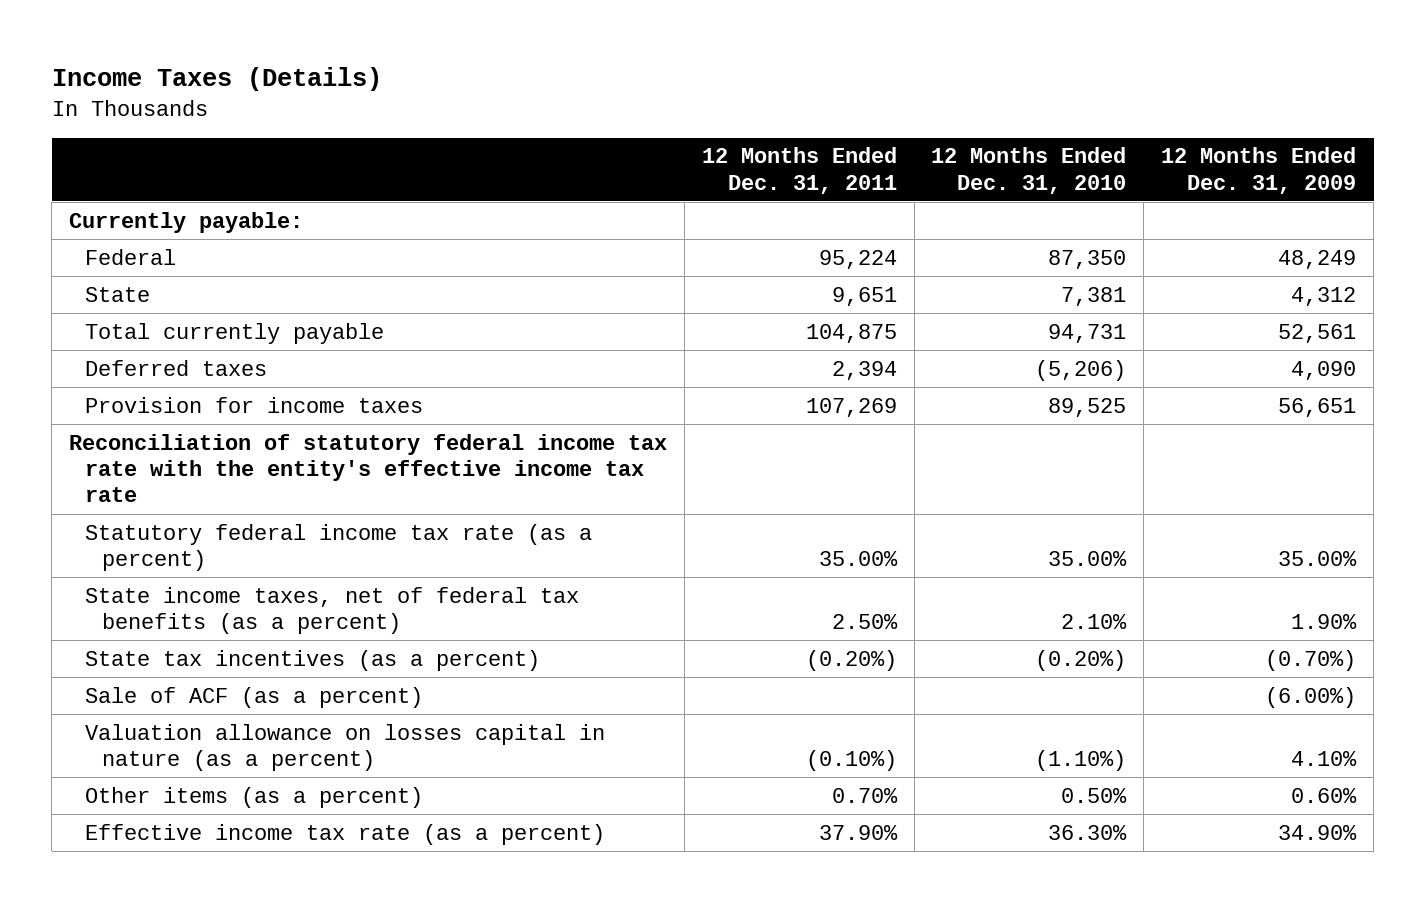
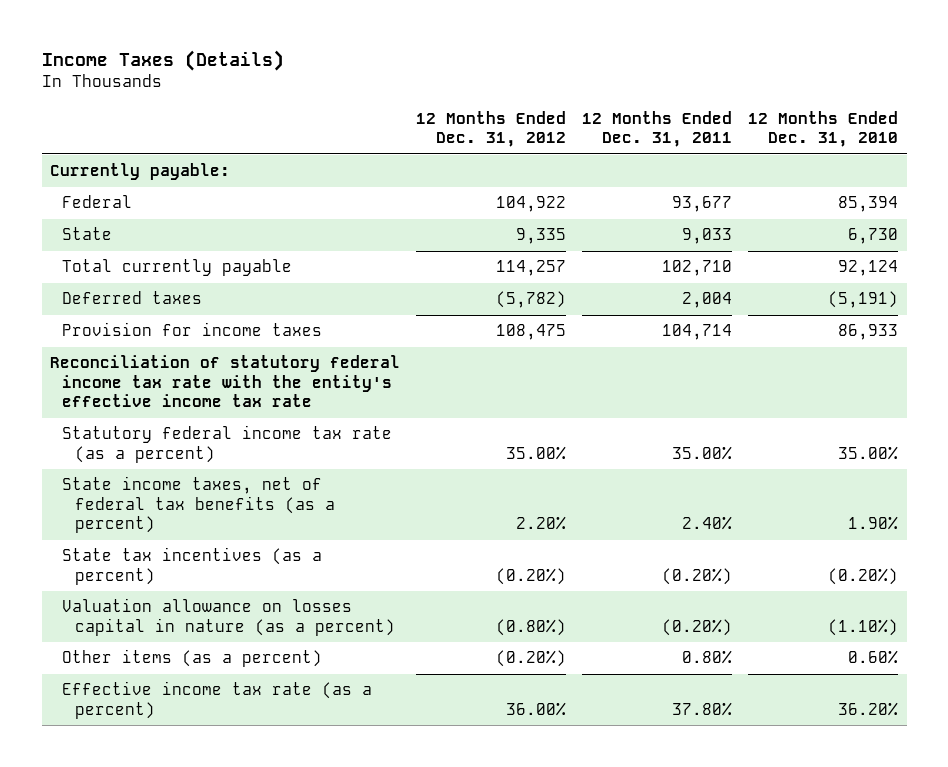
- | 12 Months Ended Dec. 31, 2011 | 12 Months Ended Dec. 31, 2010 | 12 Months Ended Dec. 31, 2009
+ | 12 Months Ended Dec. 31, 2012 | 12 Months Ended Dec. 31, 2011 | 12 Months Ended Dec. 31, 2010
- Federal | 95,224 | 87,350 | 48,249
- State | 9,651 | 7,381 | 4,312
- Total currently payable | 104,875 | 94,731 | 52,561
- Deferred taxes | 2,394 | (5,206) | 4,090
- Provision for income taxes | 107,269 | 89,525 | 56,651
+ Federal | 104,922 | 93,677 | 85,394
+ State | 9,335 | 9,033 | 6,730
+ Total currently payable | 114,257 | 102,710 | 92,124
+ Deferred taxes | (5,782) | 2,004 | (5,191)
+ Provision for income taxes | 108,475 | 104,714 | 86,933
- State income taxes, net of federal tax benefits (as a percent) | 2.50% | 2.10% | 1.90%
+ State income taxes, net of federal tax benefits (as a percent) | 2.20% | 2.40% | 1.90%
- Sale of ACF (as a percent) | | | (6.00%)
- Valuation allowance on losses capital in nature (as a percent) | (0.10%) | (1.10%) | 4.10%
- Other items (as a percent) | 0.70% | 0.50% | 0.60%
- Effective income tax rate (as a percent) | 37.90% | 36.30% | 34.90%
+ Valuation allowance on losses capital in nature (as a percent) | (0.80%) | (0.20%) | (1.10%)
+ Other items (as a percent) | (0.20%) | 0.80% | 0.60%
+ Effective income tax rate (as a percent) | 36.00% | 37.80% | 36.20%

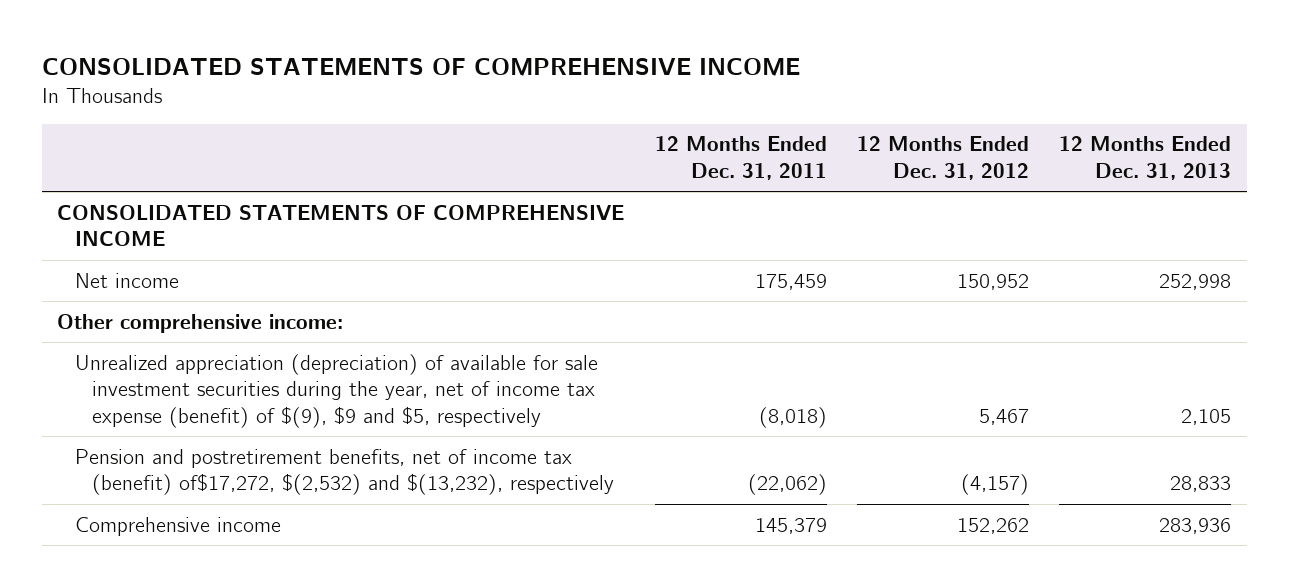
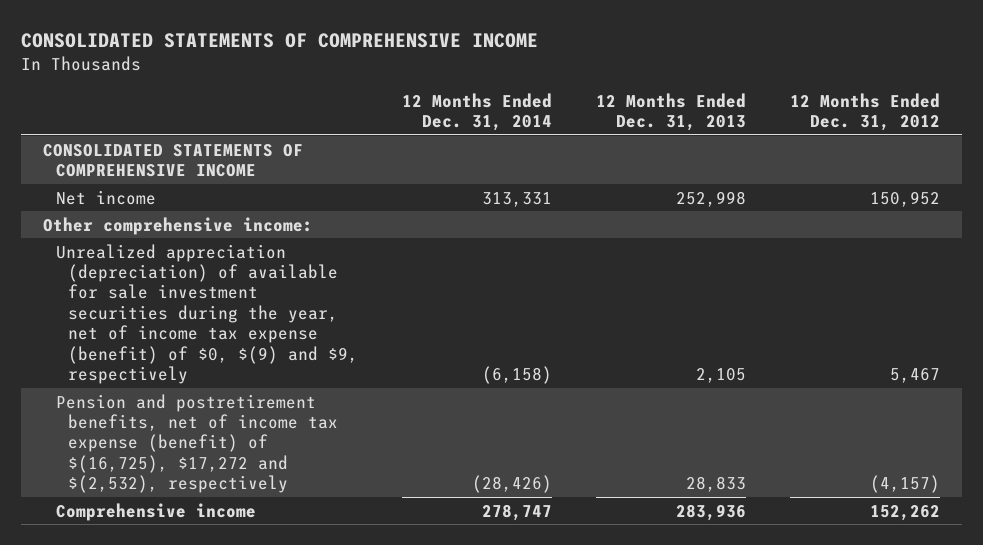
- | 12 Months Ended Dec. 31, 2011 | 12 Months Ended Dec. 31, 2012 | 12 Months Ended Dec. 31, 2013
+ | 12 Months Ended Dec. 31, 2014 | 12 Months Ended Dec. 31, 2013 | 12 Months Ended Dec. 31, 2012
- Unrealized appreciation (depreciation) of available for sale investment securities during the year, net of income tax expense (benefit) of $(9), $9 and $5, respectively | (8,018) | 5,467 | 2,105
- Pension and postretirement benefits, net of income tax (benefit) of$17,272, $(2,532) and $(13,232), respectively | (22,062) | (4,157) | 28,833
+ Unrealized appreciation (depreciation) of available for sale investment securities during the year, net of income tax expense (benefit) of $0, $(9) and $9, respectively | (6,158) | 2,105 | 5,467
+ Pension and postretirement benefits, net of income tax expense (benefit) of $(16,725), $17,272 and $(2,532), respectively | (28,426) | 28,833 | (4,157)

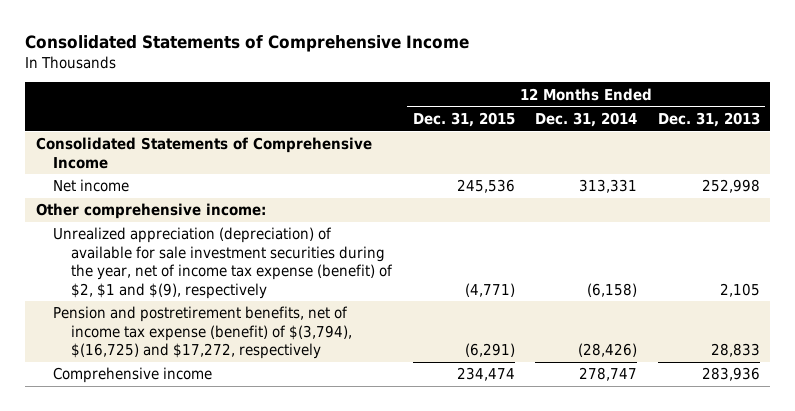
- CONSOLIDATED STATEMENTS OF COMPREHENSIVE INCOME
+ Consolidated Statements of Comprehensive Income
- | 12 Months Ended Dec. 31, 2014 | 12 Months Ended Dec. 31, 2013 | 12 Months Ended Dec. 31, 2012
+ | 12 Months Ended Dec. 31, 2015 | 12 Months Ended Dec. 31, 2014 | 12 Months Ended Dec. 31, 2013
- CONSOLIDATED STATEMENTS OF COMPREHENSIVE INCOME
+ Consolidated Statements of Comprehensive Income
- Unrealized appreciation (depreciation) of available for sale investment securities during the year, net of income tax expense (benefit) of $0, $(9) and $9, respectively | (6,158) | 2,105 | 5,467
- Pension and postretirement benefits, net of income tax expense (benefit) of $(16,725), $17,272 and $(2,532), respectively | (28,426) | 28,833 | (4,157)
+ Unrealized appreciation (depreciation) of available for sale investment securities during the year, net of income tax expense (benefit) of $2, $1 and $(9), respectively | (4,771) | (6,158) | 2,105
+ Pension and postretirement benefits, net of income tax expense (benefit) of $(3,794), $(16,725) and $17,272, respectively | (6,291) | (28,426) | 28,833

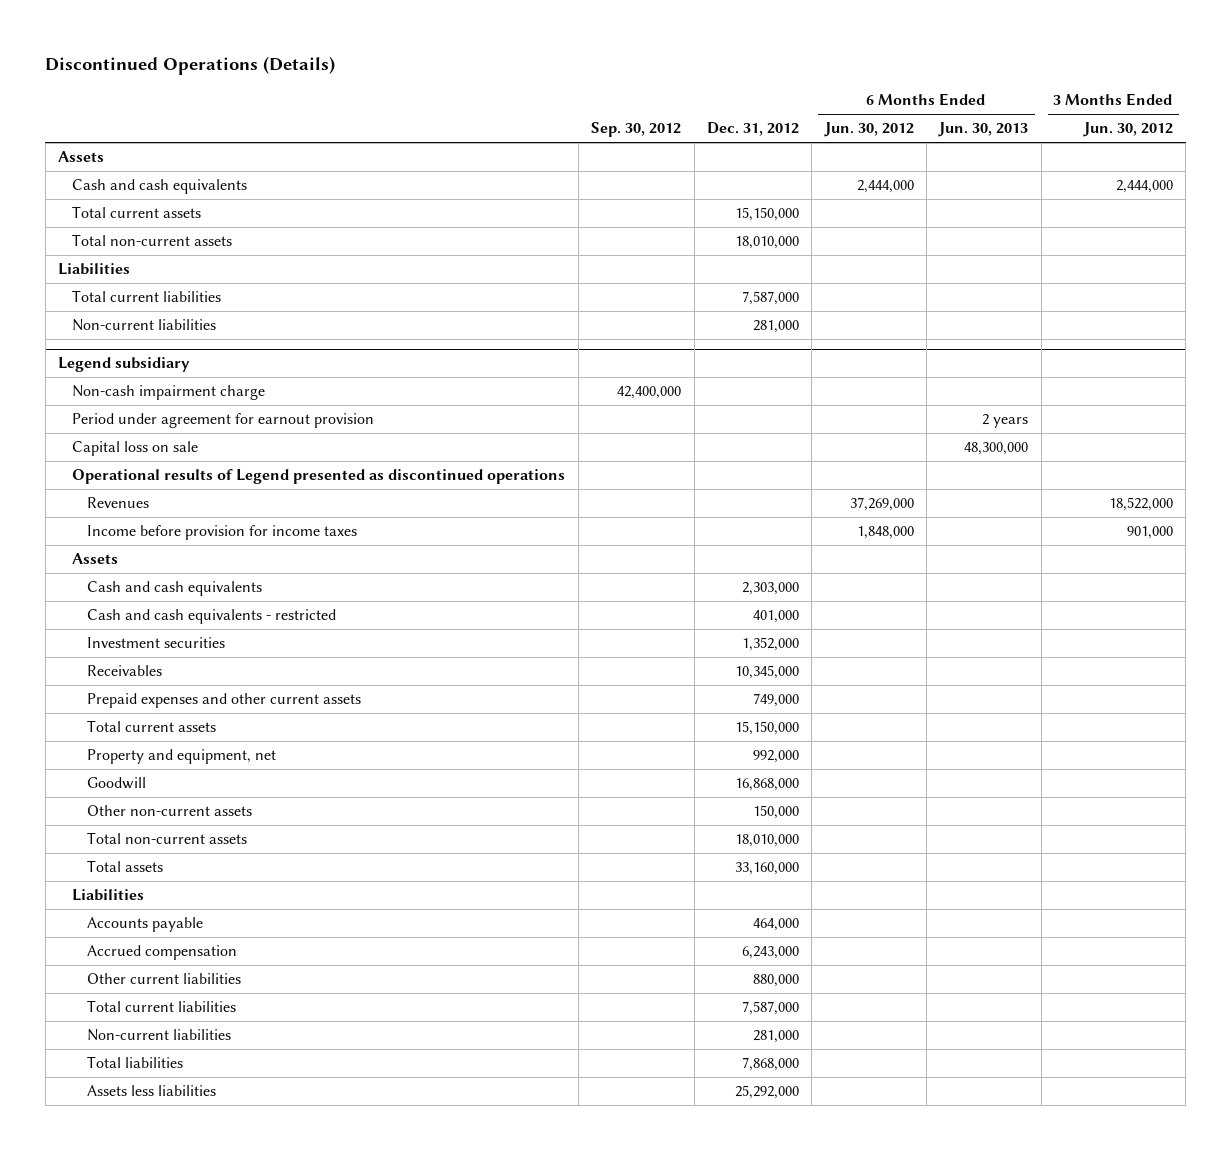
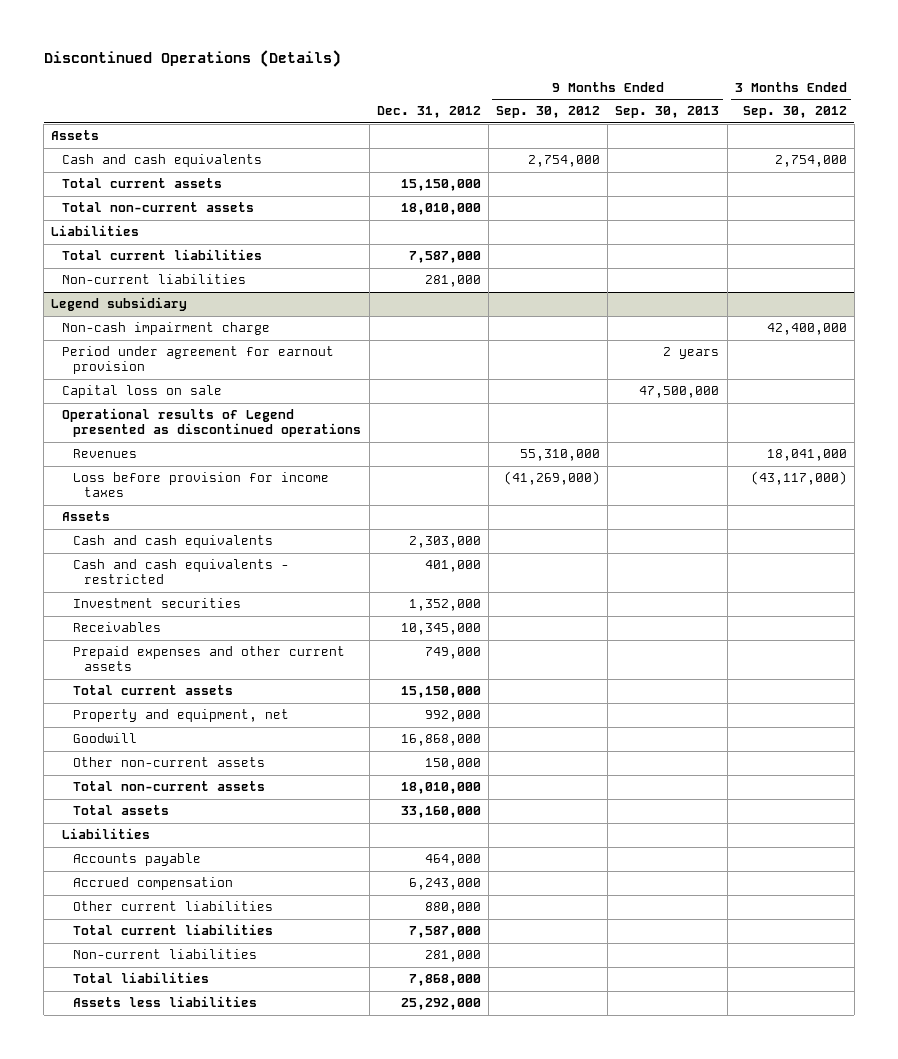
- | Sep. 30, 2012 | Dec. 31, 2012 | 6 Months Ended Jun. 30, 2012 | 6 Months Ended Jun. 30, 2013 | 3 Months Ended Jun. 30, 2012
+ | Dec. 31, 2012 | 9 Months Ended Sep. 30, 2012 | 9 Months Ended Sep. 30, 2013 | 3 Months Ended Sep. 30, 2012
@ Legend subsidiary
- Income before provision for income taxes | | | 1,848,000 | | 901,000
+ Loss before provision for income taxes | | (41,269,000) | | (43,117,000)

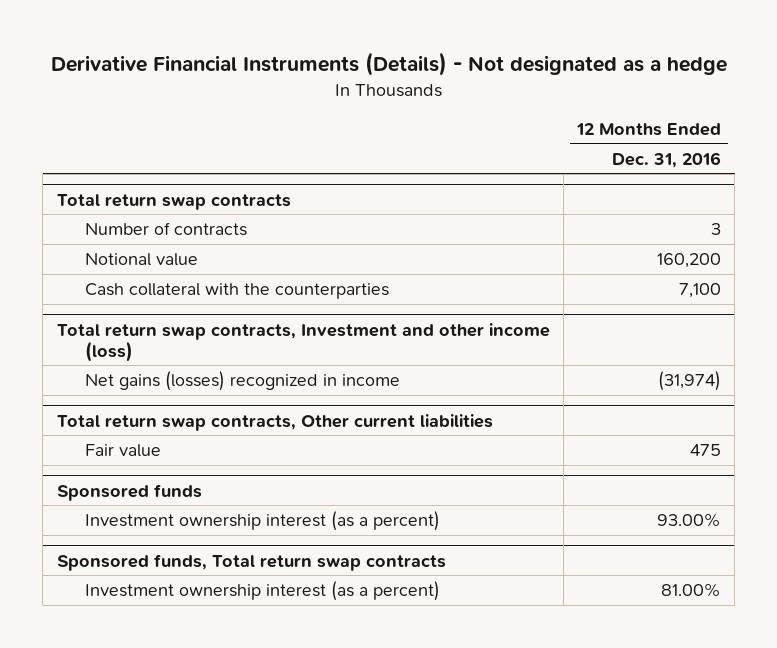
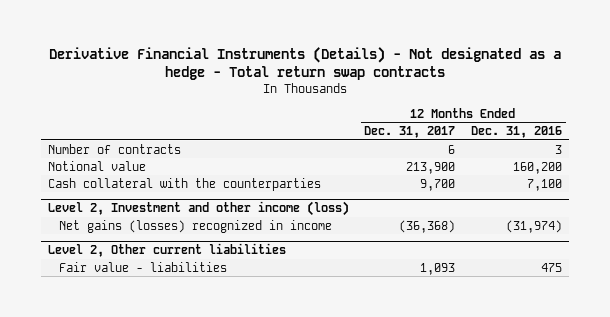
- Derivative Financial Instruments (Details) - Not designated as a hedge
+ Derivative Financial Instruments (Details) - Not designated as a hedge - Total return swap contracts
- | 12 Months Ended Dec. 31, 2016
+ | 12 Months Ended Dec. 31, 2017 | 12 Months Ended Dec. 31, 2016
- Total return swap contracts
- Total return swap contracts, Investment and other income (loss)
+ Level 2, Investment and other income (loss)
- Total return swap contracts, Other current liabilities
- Fair value | 475
- Sponsored funds
- Investment ownership interest (as a percent) | 93.00%
- Sponsored funds, Total return swap contracts
- Investment ownership interest (as a percent) | 81.00%
+ Level 2, Other current liabilities
+ Fair value - liabilities | 1,093 | 475

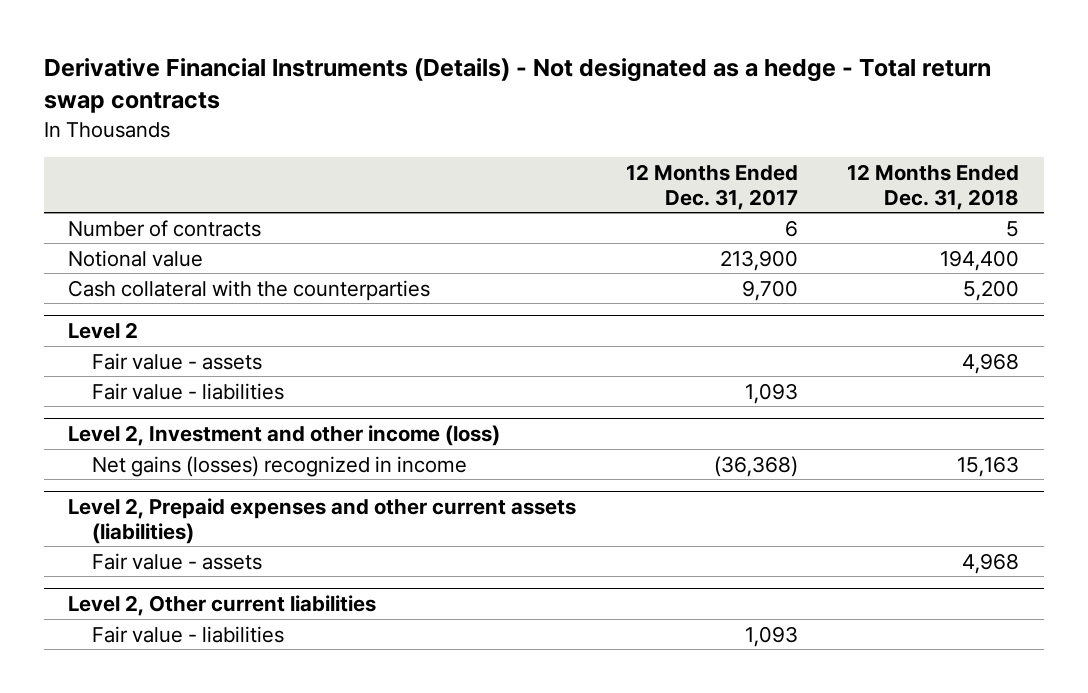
- | 12 Months Ended Dec. 31, 2017 | 12 Months Ended Dec. 31, 2016
+ | 12 Months Ended Dec. 31, 2017 | 12 Months Ended Dec. 31, 2018
+ Level 2
+ Fair value - assets | | 4,968
+ Fair value - liabilities | 1,093 |
+ Level 2, Prepaid expenses and other current assets (liabilities)
+ Fair value - assets | | 4,968

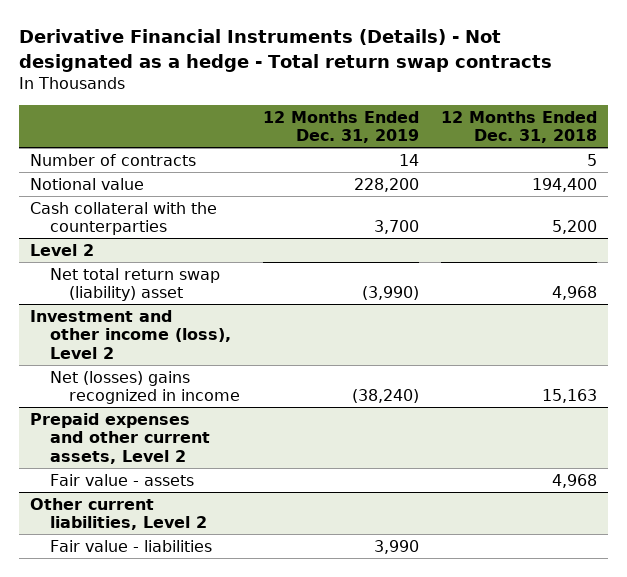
- | 12 Months Ended Dec. 31, 2017 | 12 Months Ended Dec. 31, 2018
+ | 12 Months Ended Dec. 31, 2019 | 12 Months Ended Dec. 31, 2018
@ Level 2
- Fair value - assets | | 4,968
- Fair value - liabilities | 1,093 |
- Level 2, Investment and other income (loss)
- Net gains (losses) recognized in income | (36,368) | 15,163
- Level 2, Prepaid expenses and other current assets (liabilities)
@ Level 2
+ Net total return swap (liability) asset | (3,990) | 4,968
+ Investment and other income (loss), Level 2
+ Net (losses) gains recognized in income | (38,240) | 15,163
+ Prepaid expenses and other current assets, Level 2
- Level 2, Other current liabilities
+ Other current liabilities, Level 2

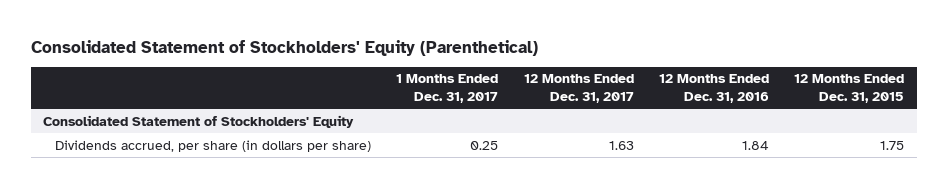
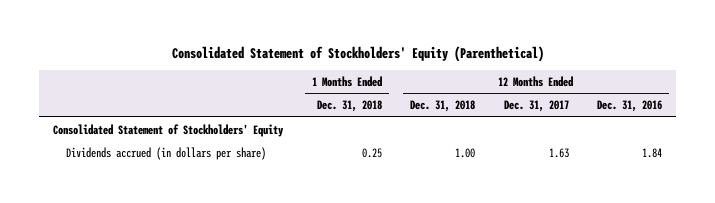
- | 1 Months Ended Dec. 31, 2017 | 12 Months Ended Dec. 31, 2017 | 12 Months Ended Dec. 31, 2016 | 12 Months Ended Dec. 31, 2015
+ | 1 Months Ended Dec. 31, 2018 | 12 Months Ended Dec. 31, 2018 | 12 Months Ended Dec. 31, 2017 | 12 Months Ended Dec. 31, 2016
- Dividends accrued, per share (in dollars per share) | 0.25 | 1.63 | 1.84 | 1.75
+ Dividends accrued (in dollars per share) | 0.25 | 1.00 | 1.63 | 1.84

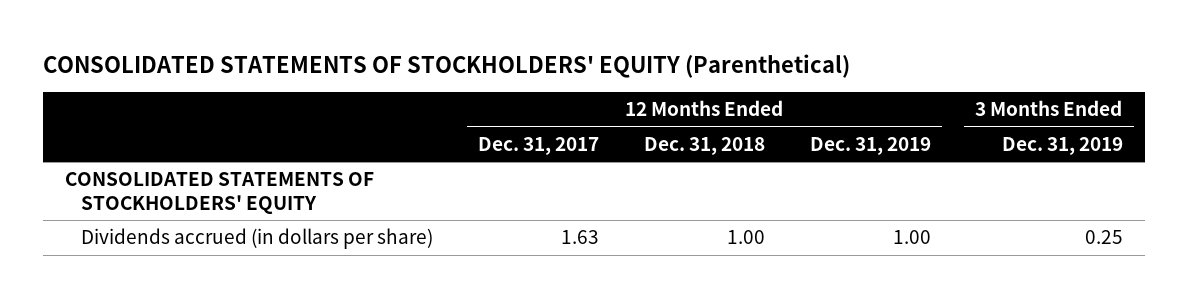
- Consolidated Statement of Stockholders' Equity (Parenthetical)
+ CONSOLIDATED STATEMENTS OF STOCKHOLDERS' EQUITY (Parenthetical)
- | 1 Months Ended Dec. 31, 2018 | 12 Months Ended Dec. 31, 2018 | 12 Months Ended Dec. 31, 2017 | 12 Months Ended Dec. 31, 2016
+ | 12 Months Ended Dec. 31, 2017 | 12 Months Ended Dec. 31, 2018 | 12 Months Ended Dec. 31, 2019 | 3 Months Ended Dec. 31, 2019
- Consolidated Statement of Stockholders' Equity
+ CONSOLIDATED STATEMENTS OF STOCKHOLDERS' EQUITY

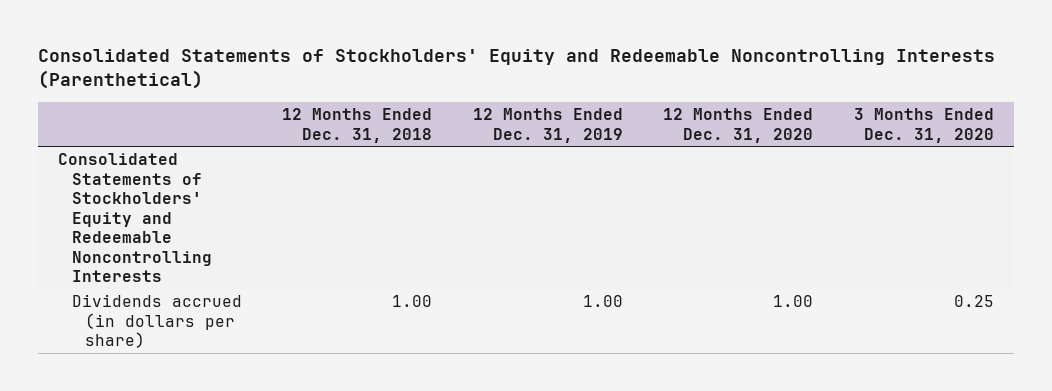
- CONSOLIDATED STATEMENTS OF STOCKHOLDERS' EQUITY (Parenthetical)
+ Consolidated Statements of Stockholders' Equity and Redeemable Noncontrolling Interests (Parenthetical)
- | 12 Months Ended Dec. 31, 2017 | 12 Months Ended Dec. 31, 2018 | 12 Months Ended Dec. 31, 2019 | 3 Months Ended Dec. 31, 2019
+ | 12 Months Ended Dec. 31, 2018 | 12 Months Ended Dec. 31, 2019 | 12 Months Ended Dec. 31, 2020 | 3 Months Ended Dec. 31, 2020
- CONSOLIDATED STATEMENTS OF STOCKHOLDERS' EQUITY
+ Consolidated Statements of Stockholders' Equity and Redeemable Noncontrolling Interests

